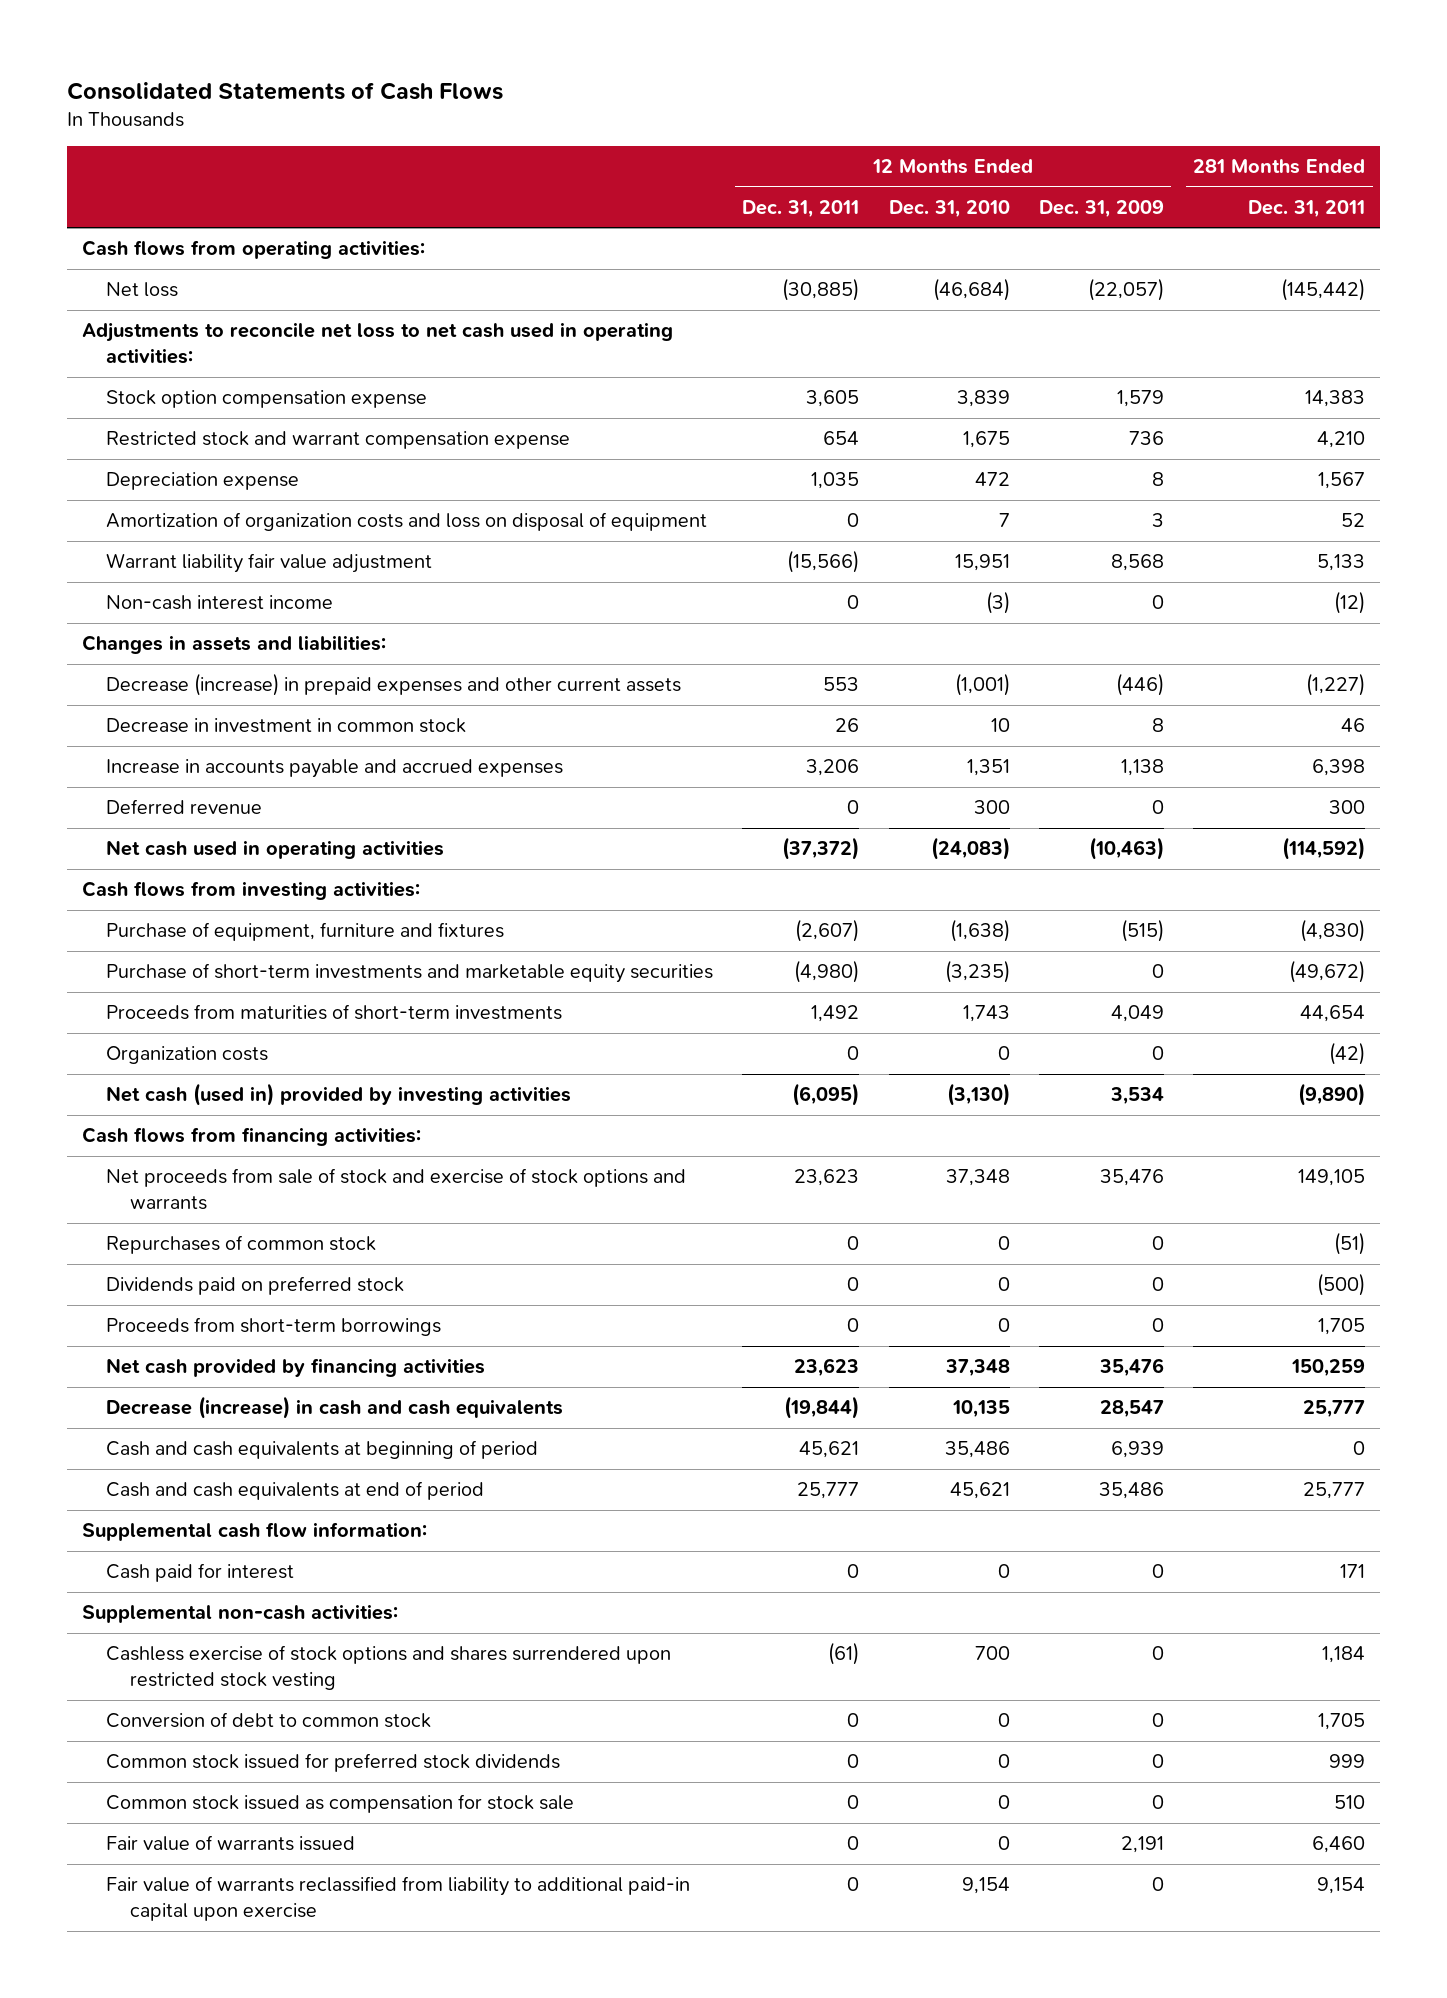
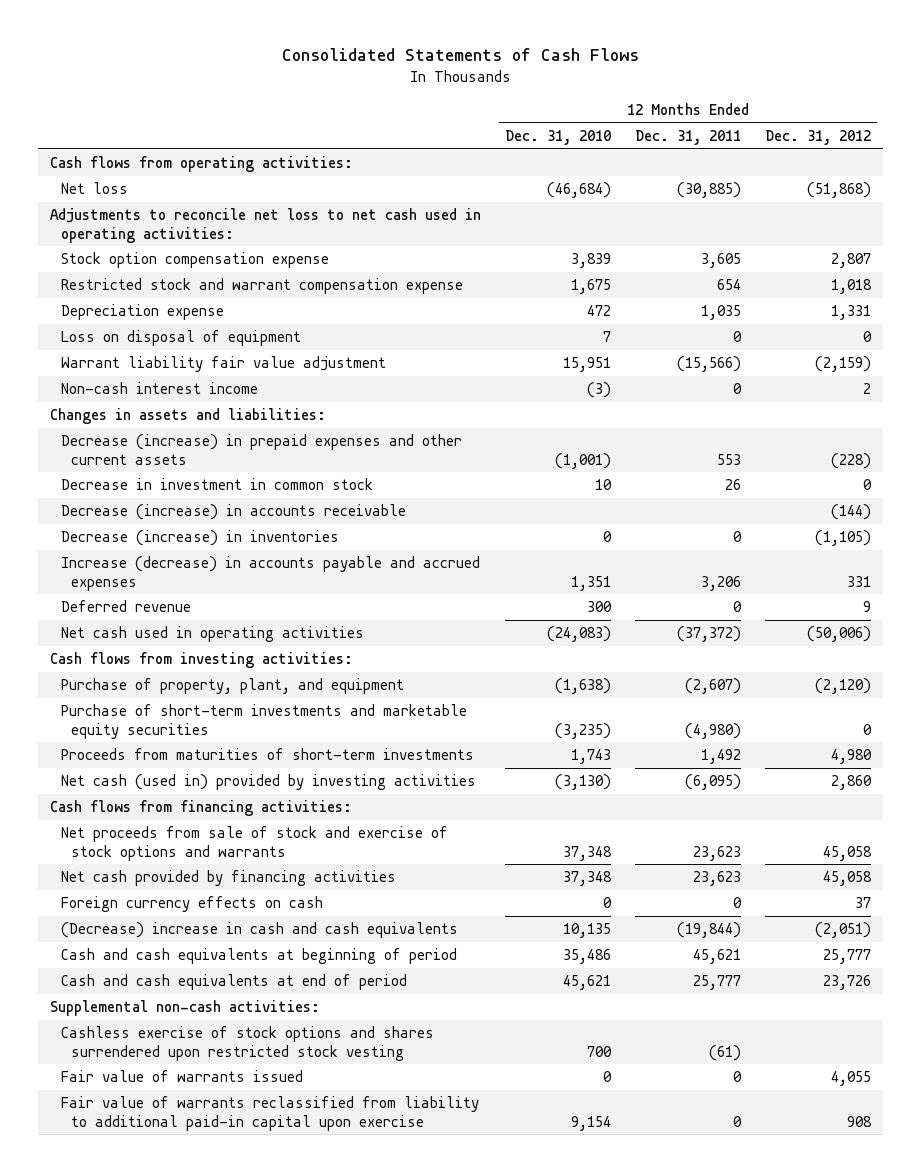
- | 12 Months Ended Dec. 31, 2011 | 12 Months Ended Dec. 31, 2010 | 12 Months Ended Dec. 31, 2009 | 281 Months Ended Dec. 31, 2011
+ | 12 Months Ended Dec. 31, 2010 | 12 Months Ended Dec. 31, 2011 | 12 Months Ended Dec. 31, 2012
- Amortization of organization costs and loss on disposal of equipment | 0 | 7 | 3 | 52
+ Loss on disposal of equipment | 7 | 0 | 0
- Increase in accounts payable and accrued expenses | 3,206 | 1,351 | 1,138 | 6,398
+ Decrease (increase) in accounts receivable | | | (144)
+ Decrease (increase) in inventories | 0 | 0 | (1,105)
+ Increase (decrease) in accounts payable and accrued expenses | 1,351 | 3,206 | 331
- Purchase of equipment, furniture and fixtures | (2,607) | (1,638) | (515) | (4,830)
+ Purchase of property, plant, and equipment | (1,638) | (2,607) | (2,120)
- Organization costs | 0 | 0 | 0 | (42)
- Repurchases of common stock | 0 | 0 | 0 | (51)
- Dividends paid on preferred stock | 0 | 0 | 0 | (500)
- Proceeds from short-term borrowings | 0 | 0 | 0 | 1,705
- Decrease (increase) in cash and cash equivalents | (19,844) | 10,135 | 28,547 | 25,777
+ Foreign currency effects on cash | 0 | 0 | 37
+ (Decrease) increase in cash and cash equivalents | 10,135 | (19,844) | (2,051)
- Supplemental cash flow information:
- Cash paid for interest | 0 | 0 | 0 | 171
- Conversion of debt to common stock | 0 | 0 | 0 | 1,705
- Common stock issued for preferred stock dividends | 0 | 0 | 0 | 999
- Common stock issued as compensation for stock sale | 0 | 0 | 0 | 510

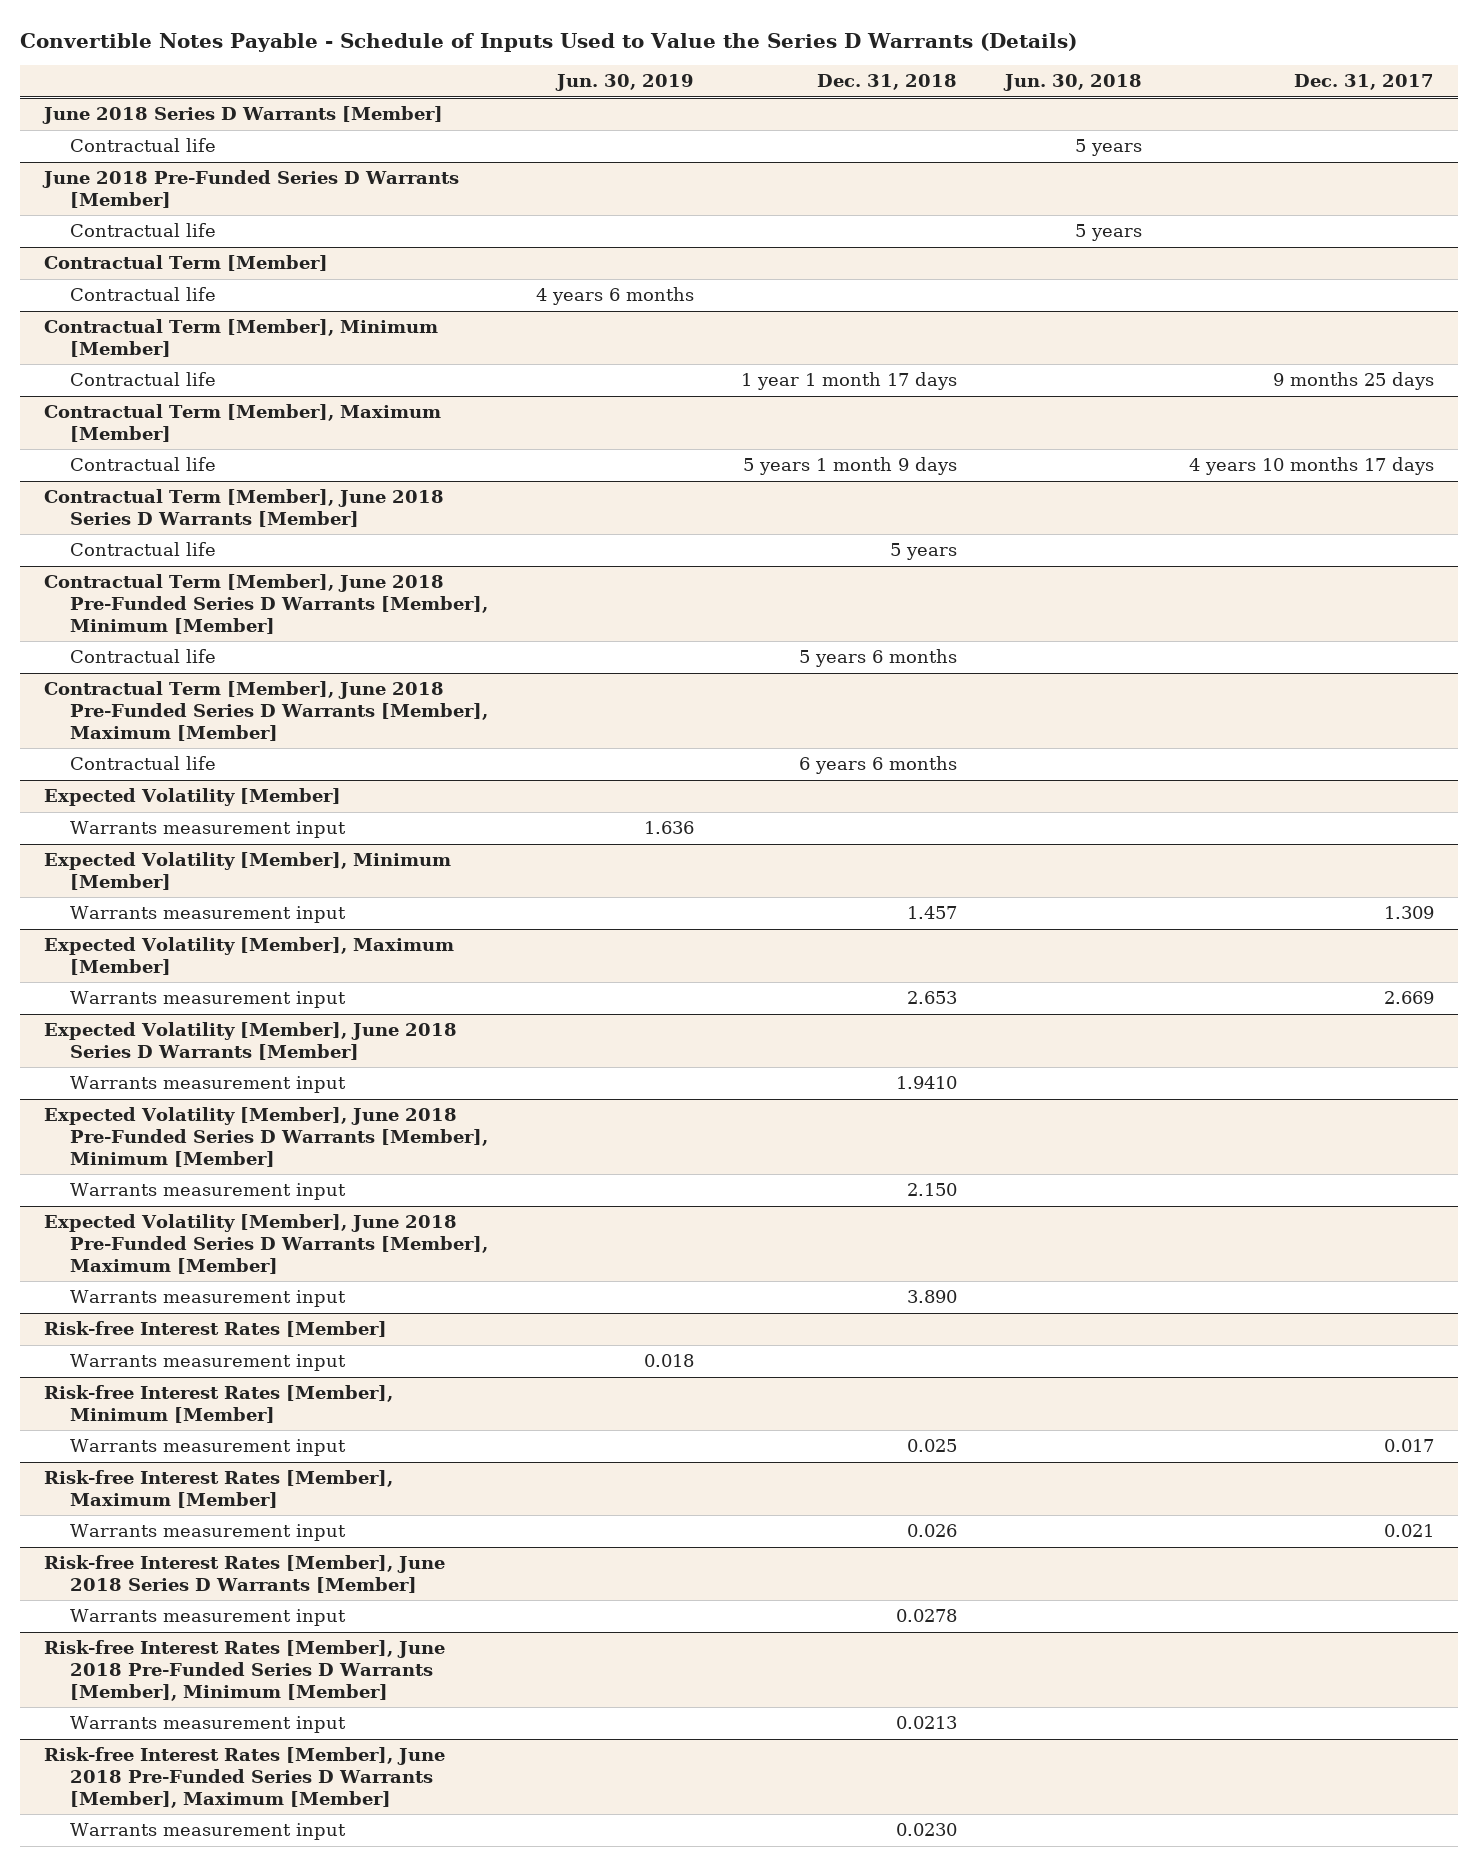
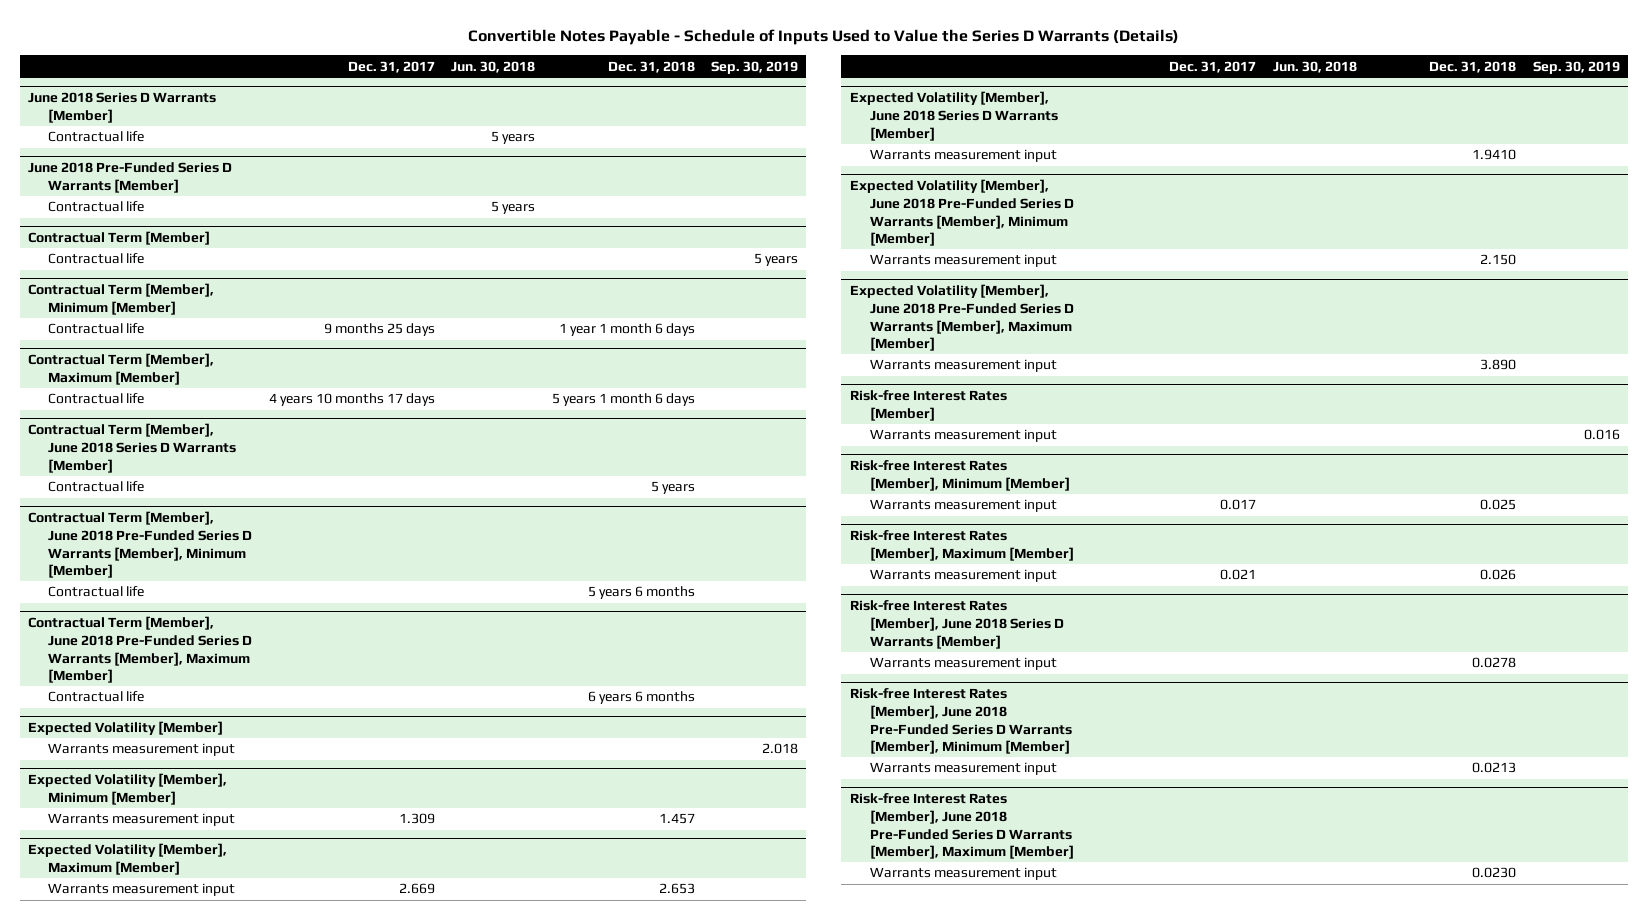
- | Jun. 30, 2019 | Dec. 31, 2018 | Jun. 30, 2018 | Dec. 31, 2017
+ | Dec. 31, 2017 | Jun. 30, 2018 | Dec. 31, 2018 | Sep. 30, 2019
@ Contractual Term [Member], Minimum [Member]
- Contractual life | | 1 year 1 month 17 days | | 9 months 25 days
+ Contractual life | 9 months 25 days | | 1 year 1 month 6 days |
@ Contractual Term [Member], Maximum [Member]
- Contractual life | | 5 years 1 month 9 days | | 4 years 10 months 17 days
+ Contractual life | 4 years 10 months 17 days | | 5 years 1 month 6 days |

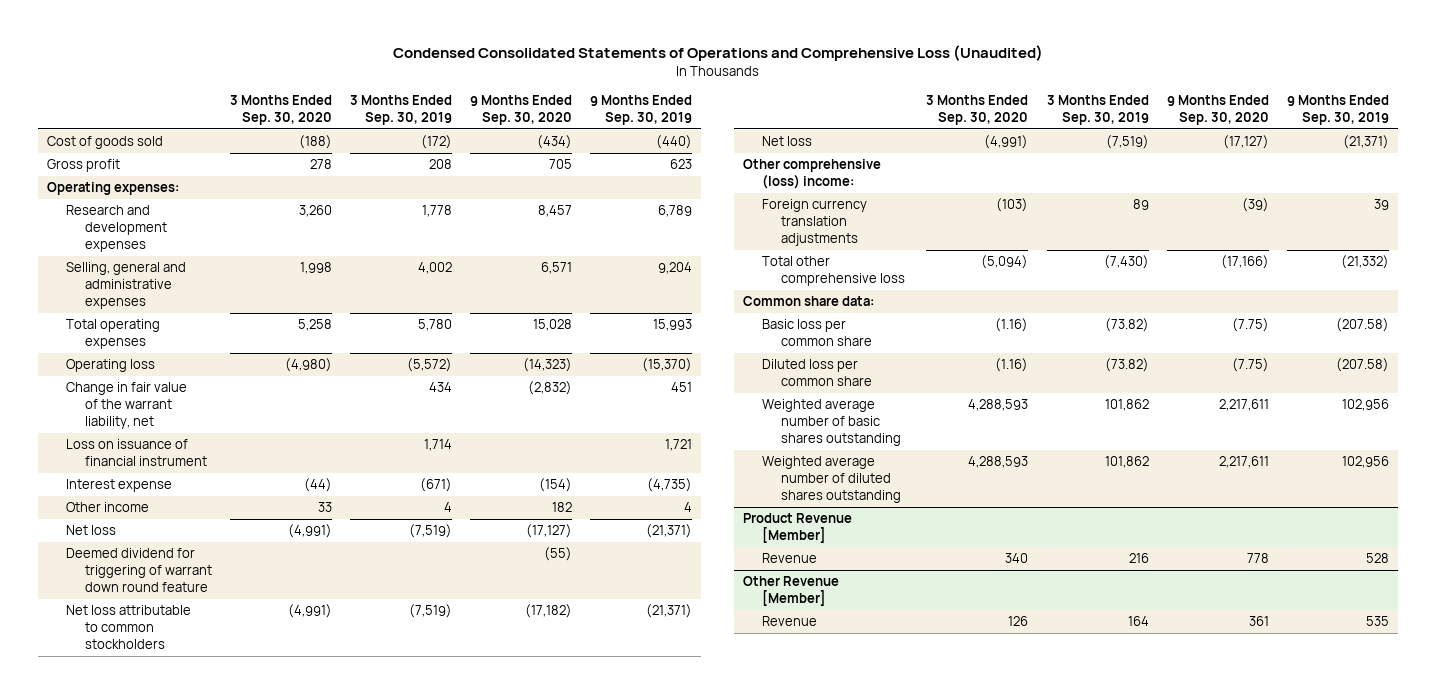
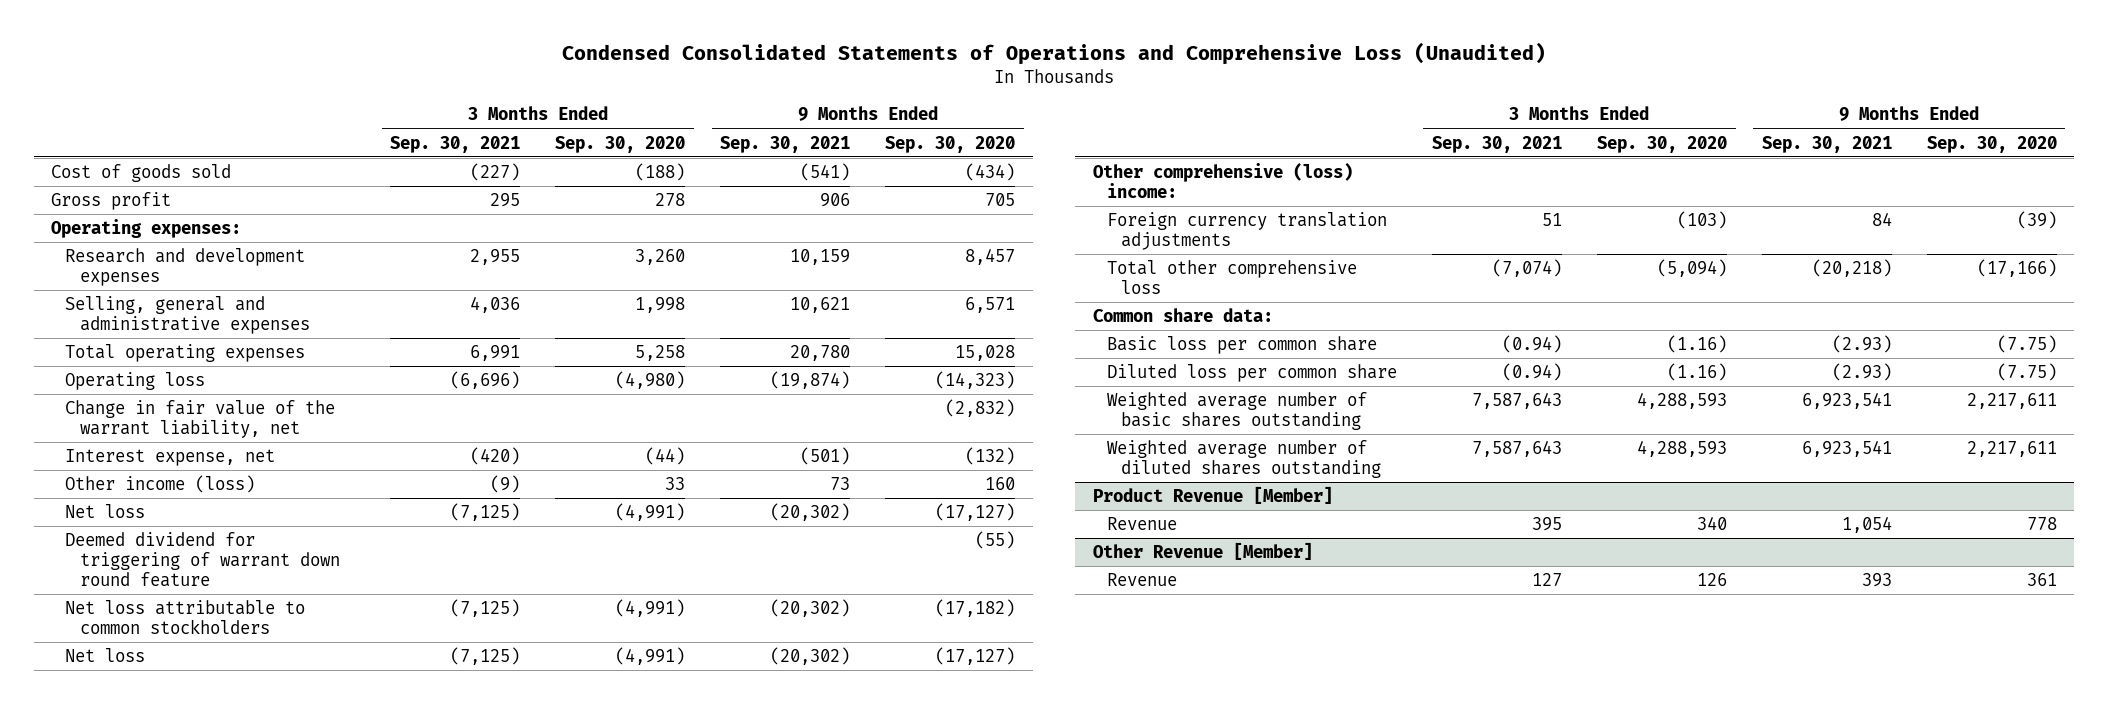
- | 3 Months Ended Sep. 30, 2020 | 3 Months Ended Sep. 30, 2019 | 9 Months Ended Sep. 30, 2020 | 9 Months Ended Sep. 30, 2019
+ | 3 Months Ended Sep. 30, 2021 | 3 Months Ended Sep. 30, 2020 | 9 Months Ended Sep. 30, 2021 | 9 Months Ended Sep. 30, 2020
- Loss on issuance of financial instrument | | 1,714 | | 1,721
- Interest expense | (44) | (671) | (154) | (4,735)
- Other income | 33 | 4 | 182 | 4
+ Interest expense, net | (420) | (44) | (501) | (132)
+ Other income (loss) | (9) | 33 | 73 | 160

